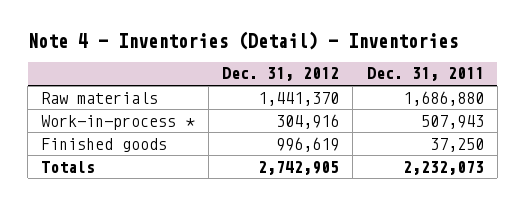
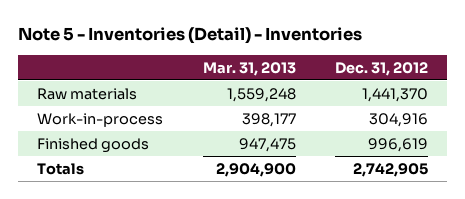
- Note 4 - Inventories (Detail) - Inventories
+ Note 5 - Inventories (Detail) - Inventories
- | Dec. 31, 2012 | Dec. 31, 2011
+ | Mar. 31, 2013 | Dec. 31, 2012
- Work-in-process * | 304,916 | 507,943
+ Work-in-process | 398,177 | 304,916

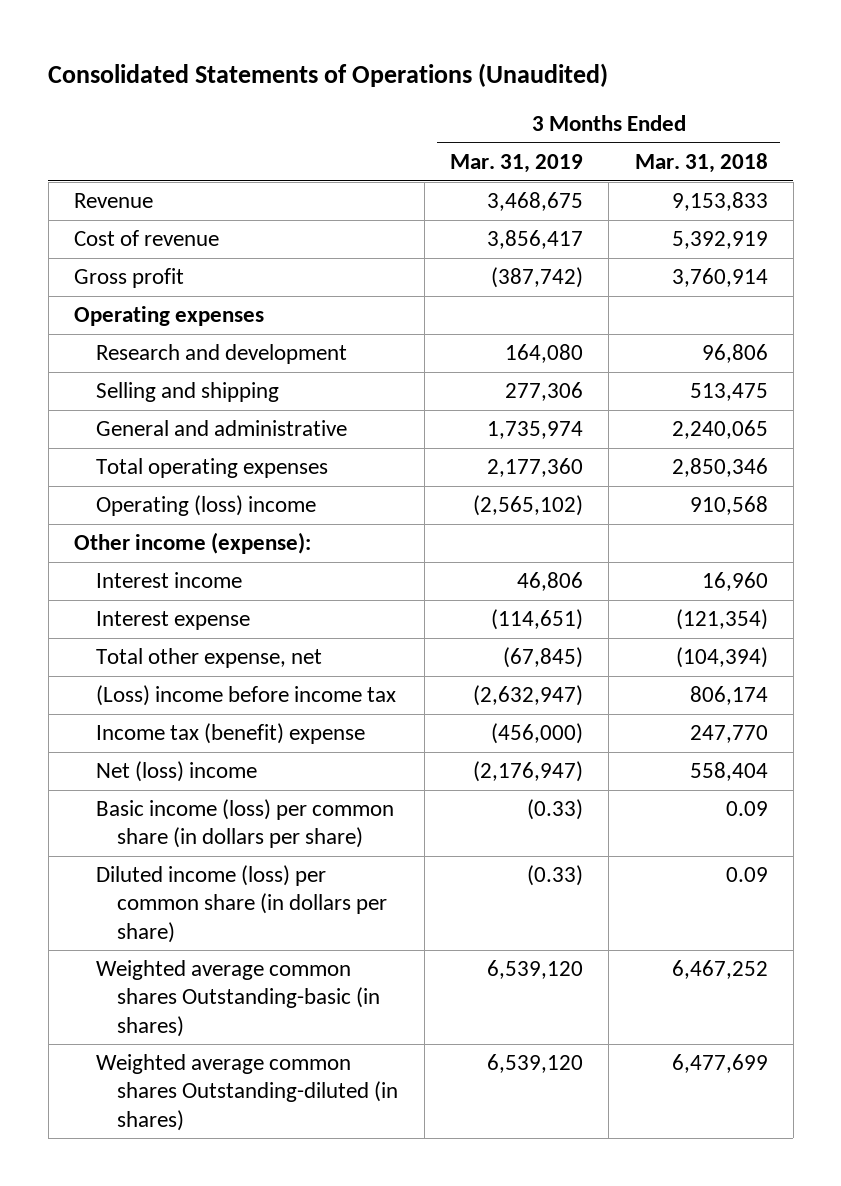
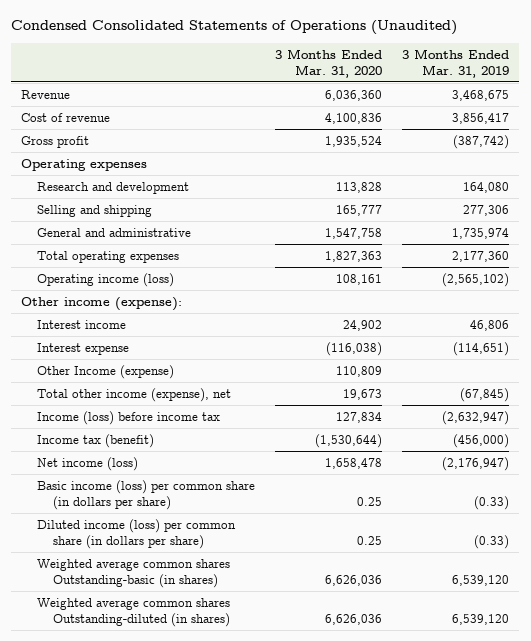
- Consolidated Statements of Operations (Unaudited)
+ Condensed Consolidated Statements of Operations (Unaudited)
- | 3 Months Ended Mar. 31, 2019 | 3 Months Ended Mar. 31, 2018
+ | 3 Months Ended Mar. 31, 2020 | 3 Months Ended Mar. 31, 2019
- Operating (loss) income | (2,565,102) | 910,568
+ Operating income (loss) | 108,161 | (2,565,102)
- Total other expense, net | (67,845) | (104,394)
- (Loss) income before income tax | (2,632,947) | 806,174
- Income tax (benefit) expense | (456,000) | 247,770
- Net (loss) income | (2,176,947) | 558,404
+ Other Income (expense) | 110,809 |
+ Total other income (expense), net | 19,673 | (67,845)
+ Income (loss) before income tax | 127,834 | (2,632,947)
+ Income tax (benefit) | (1,530,644) | (456,000)
+ Net income (loss) | 1,658,478 | (2,176,947)

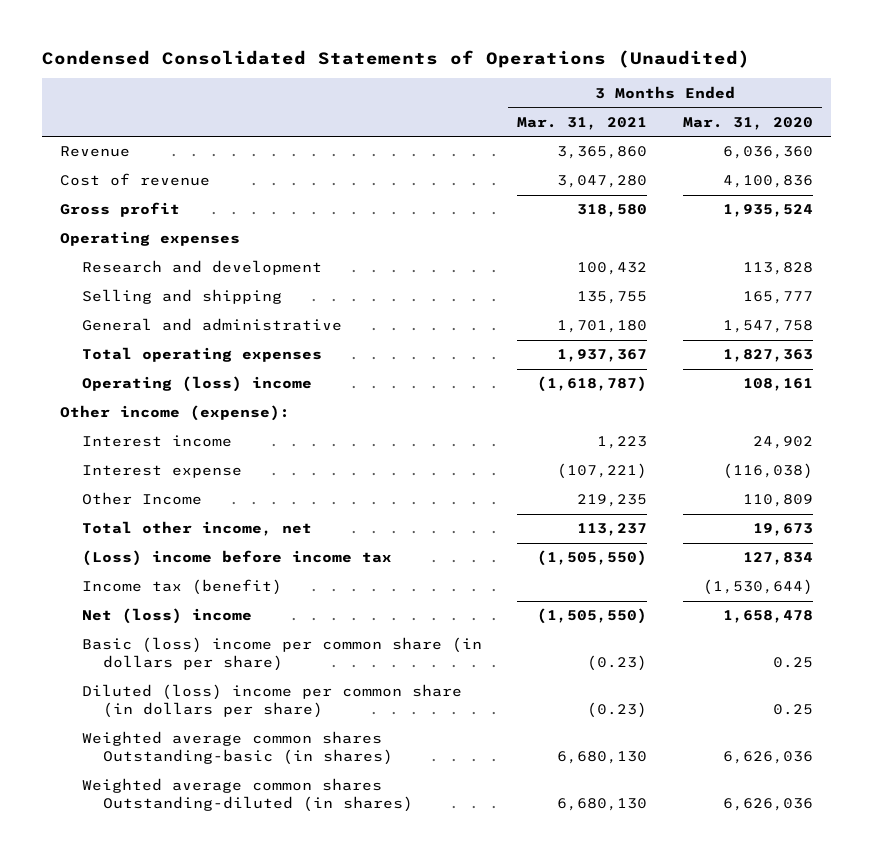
- | 3 Months Ended Mar. 31, 2020 | 3 Months Ended Mar. 31, 2019
+ | 3 Months Ended Mar. 31, 2021 | 3 Months Ended Mar. 31, 2020
- Operating income (loss) | 108,161 | (2,565,102)
+ Operating (loss) income | (1,618,787) | 108,161
- Other Income (expense) | 110,809 |
- Total other income (expense), net | 19,673 | (67,845)
- Income (loss) before income tax | 127,834 | (2,632,947)
+ Other Income | 219,235 | 110,809
+ Total other income, net | 113,237 | 19,673
+ (Loss) income before income tax | (1,505,550) | 127,834
- Net income (loss) | 1,658,478 | (2,176,947)
- Basic income (loss) per common share (in dollars per share) | 0.25 | (0.33)
- Diluted income (loss) per common share (in dollars per share) | 0.25 | (0.33)
+ Net (loss) income | (1,505,550) | 1,658,478
+ Basic (loss) income per common share (in dollars per share) | (0.23) | 0.25
+ Diluted (loss) income per common share (in dollars per share) | (0.23) | 0.25

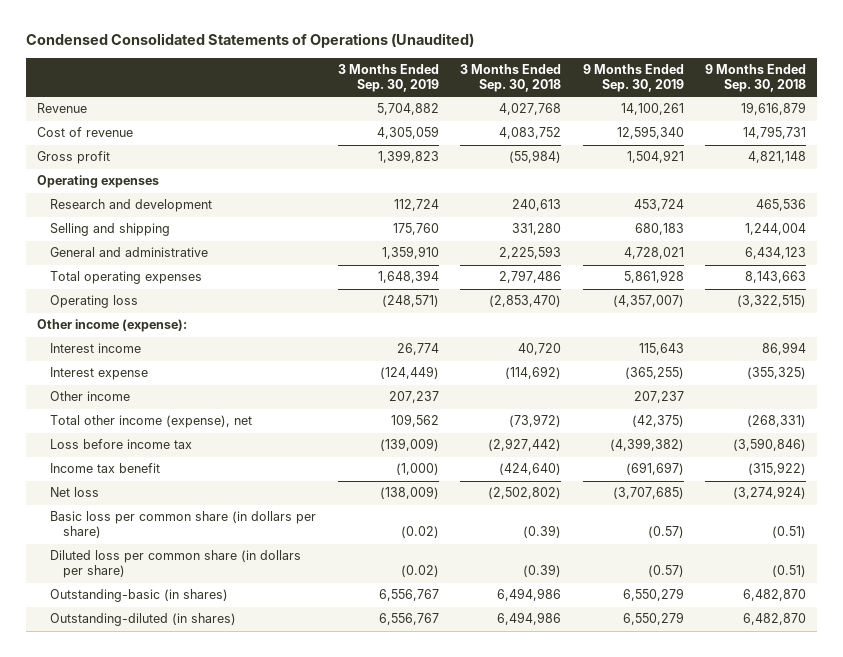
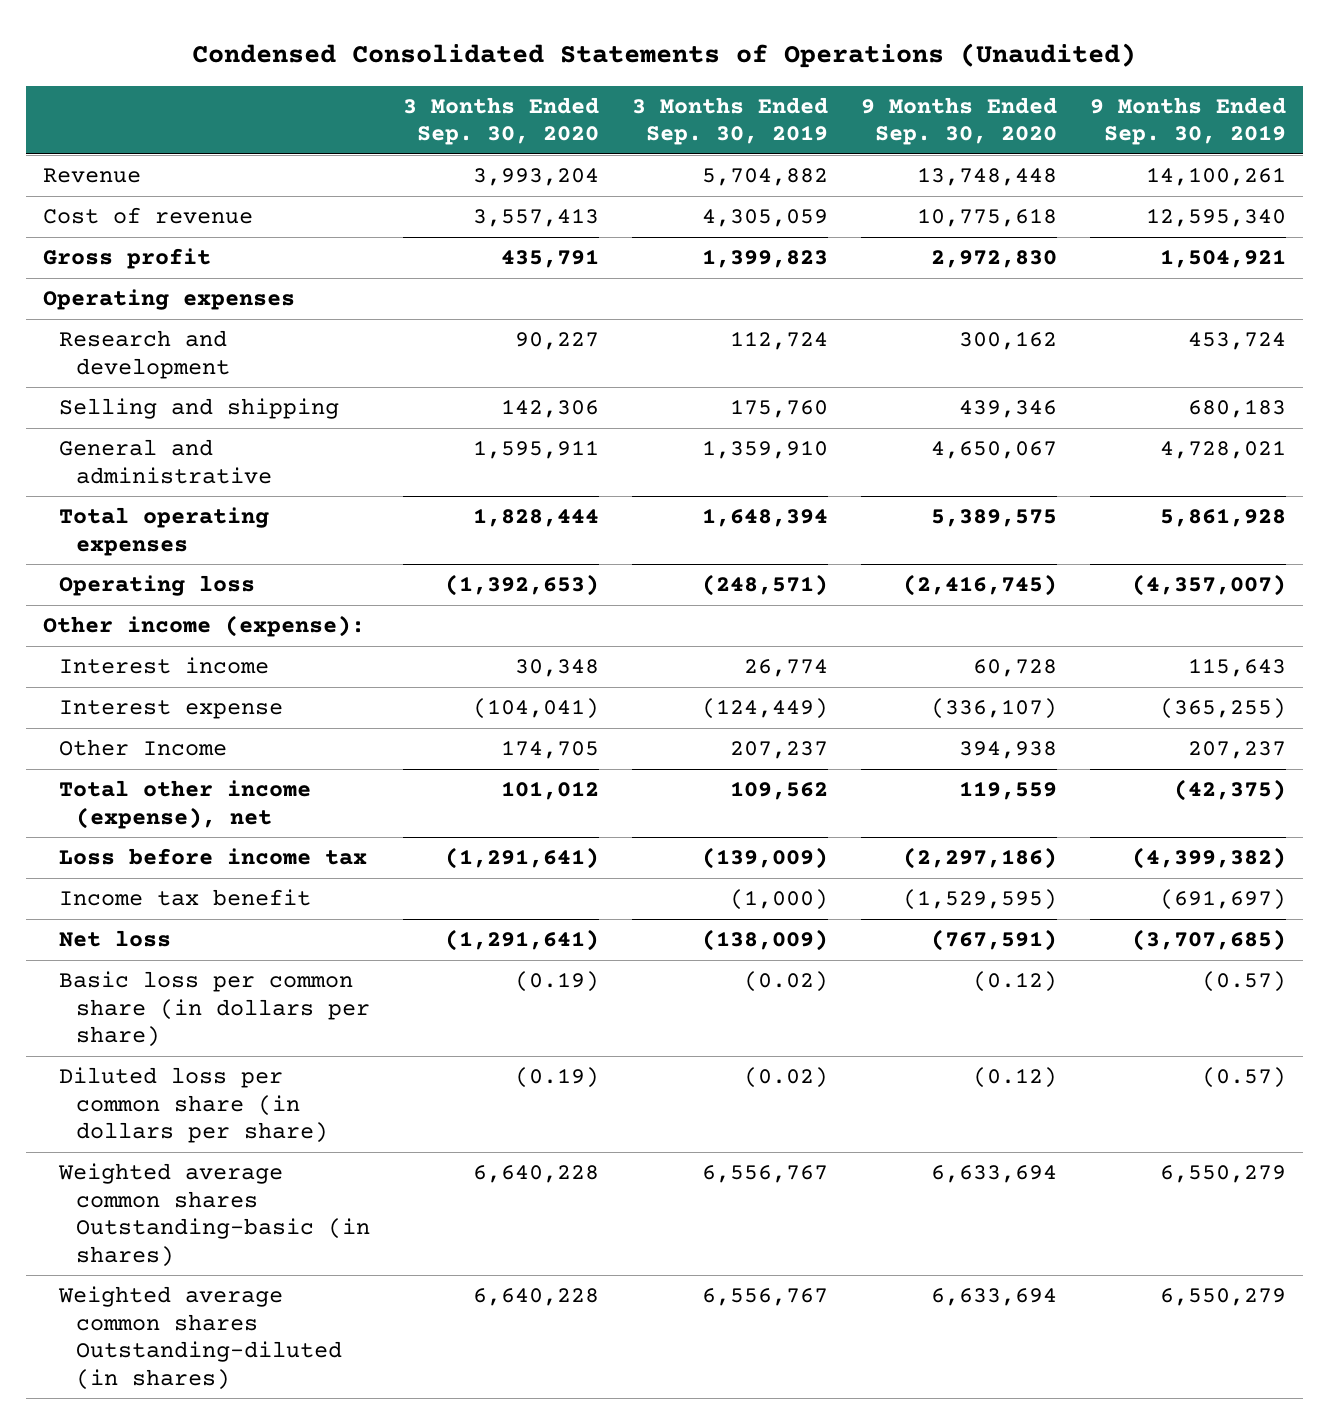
- | 3 Months Ended Sep. 30, 2019 | 3 Months Ended Sep. 30, 2018 | 9 Months Ended Sep. 30, 2019 | 9 Months Ended Sep. 30, 2018
+ | 3 Months Ended Sep. 30, 2020 | 3 Months Ended Sep. 30, 2019 | 9 Months Ended Sep. 30, 2020 | 9 Months Ended Sep. 30, 2019
- Other income | 207,237 | | 207,237 |
+ Other Income | 174,705 | 207,237 | 394,938 | 207,237
- Outstanding-basic (in shares) | 6,556,767 | 6,494,986 | 6,550,279 | 6,482,870
- Outstanding-diluted (in shares) | 6,556,767 | 6,494,986 | 6,550,279 | 6,482,870
+ Weighted average common shares Outstanding-basic (in shares) | 6,640,228 | 6,556,767 | 6,633,694 | 6,550,279
+ Weighted average common shares Outstanding-diluted (in shares) | 6,640,228 | 6,556,767 | 6,633,694 | 6,550,279

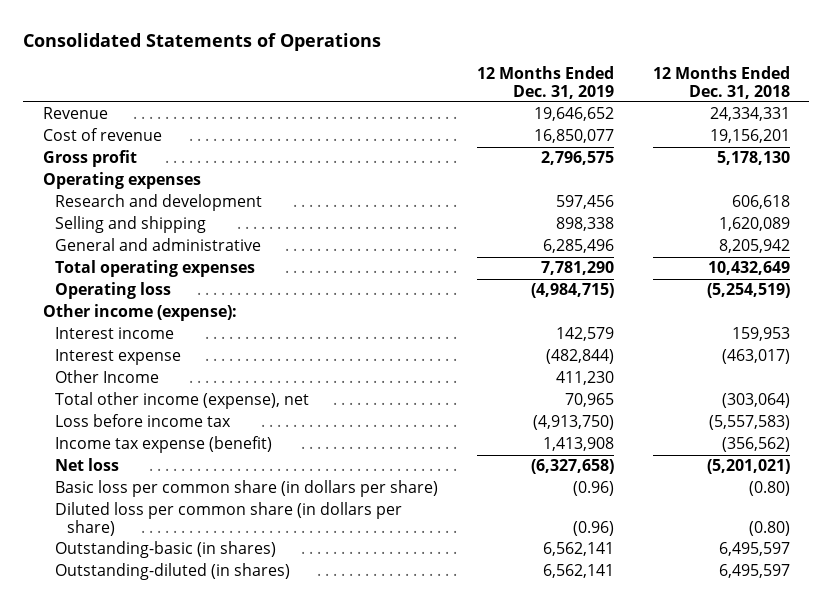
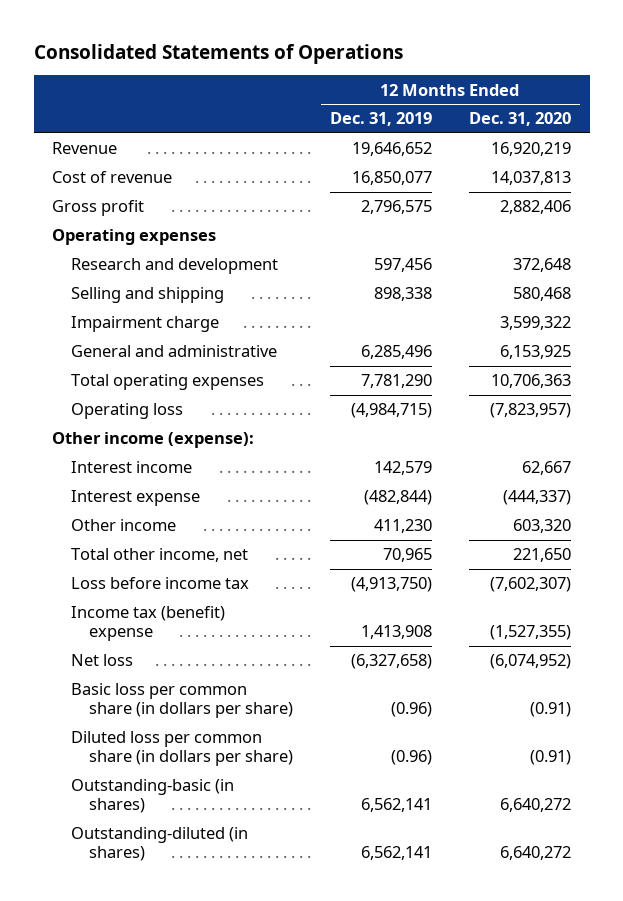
- | 12 Months Ended Dec. 31, 2019 | 12 Months Ended Dec. 31, 2018
+ | 12 Months Ended Dec. 31, 2019 | 12 Months Ended Dec. 31, 2020
+ Impairment charge | | 3,599,322
- Other Income | 411,230 |
- Total other income (expense), net | 70,965 | (303,064)
+ Other income | 411,230 | 603,320
+ Total other income, net | 70,965 | 221,650
- Income tax expense (benefit) | 1,413,908 | (356,562)
+ Income tax (benefit) expense | 1,413,908 | (1,527,355)

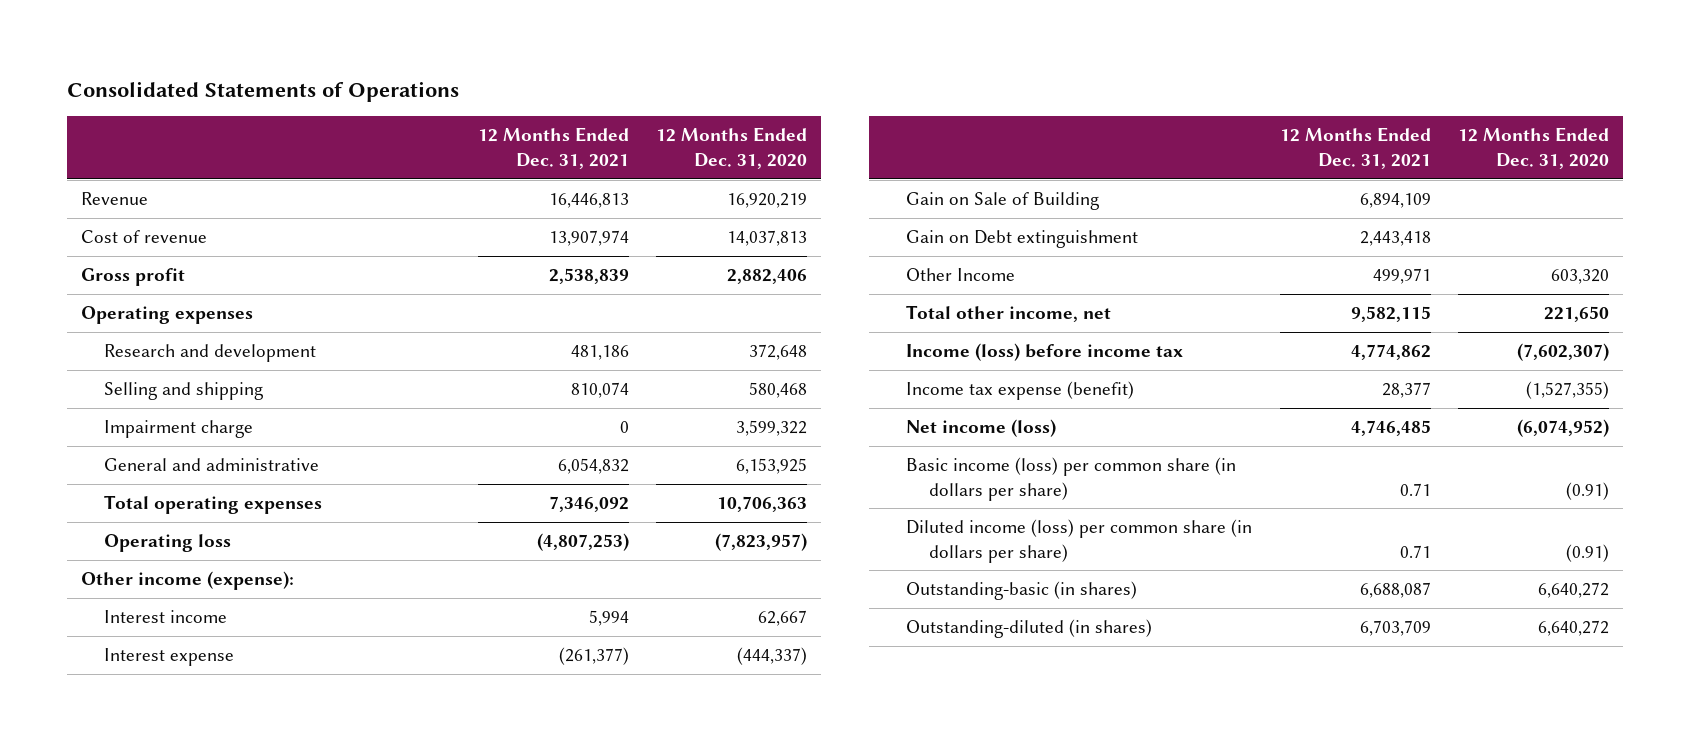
- | 12 Months Ended Dec. 31, 2019 | 12 Months Ended Dec. 31, 2020
+ | 12 Months Ended Dec. 31, 2021 | 12 Months Ended Dec. 31, 2020
- Other income | 411,230 | 603,320
+ Gain on Sale of Building | 6,894,109 |
+ Gain on Debt extinguishment | 2,443,418 |
+ Other Income | 499,971 | 603,320
- Loss before income tax | (4,913,750) | (7,602,307)
- Income tax (benefit) expense | 1,413,908 | (1,527,355)
- Net loss | (6,327,658) | (6,074,952)
- Basic loss per common share (in dollars per share) | (0.96) | (0.91)
- Diluted loss per common share (in dollars per share) | (0.96) | (0.91)
+ Income (loss) before income tax | 4,774,862 | (7,602,307)
+ Income tax expense (benefit) | 28,377 | (1,527,355)
+ Net income (loss) | 4,746,485 | (6,074,952)
+ Basic income (loss) per common share (in dollars per share) | 0.71 | (0.91)
+ Diluted income (loss) per common share (in dollars per share) | 0.71 | (0.91)

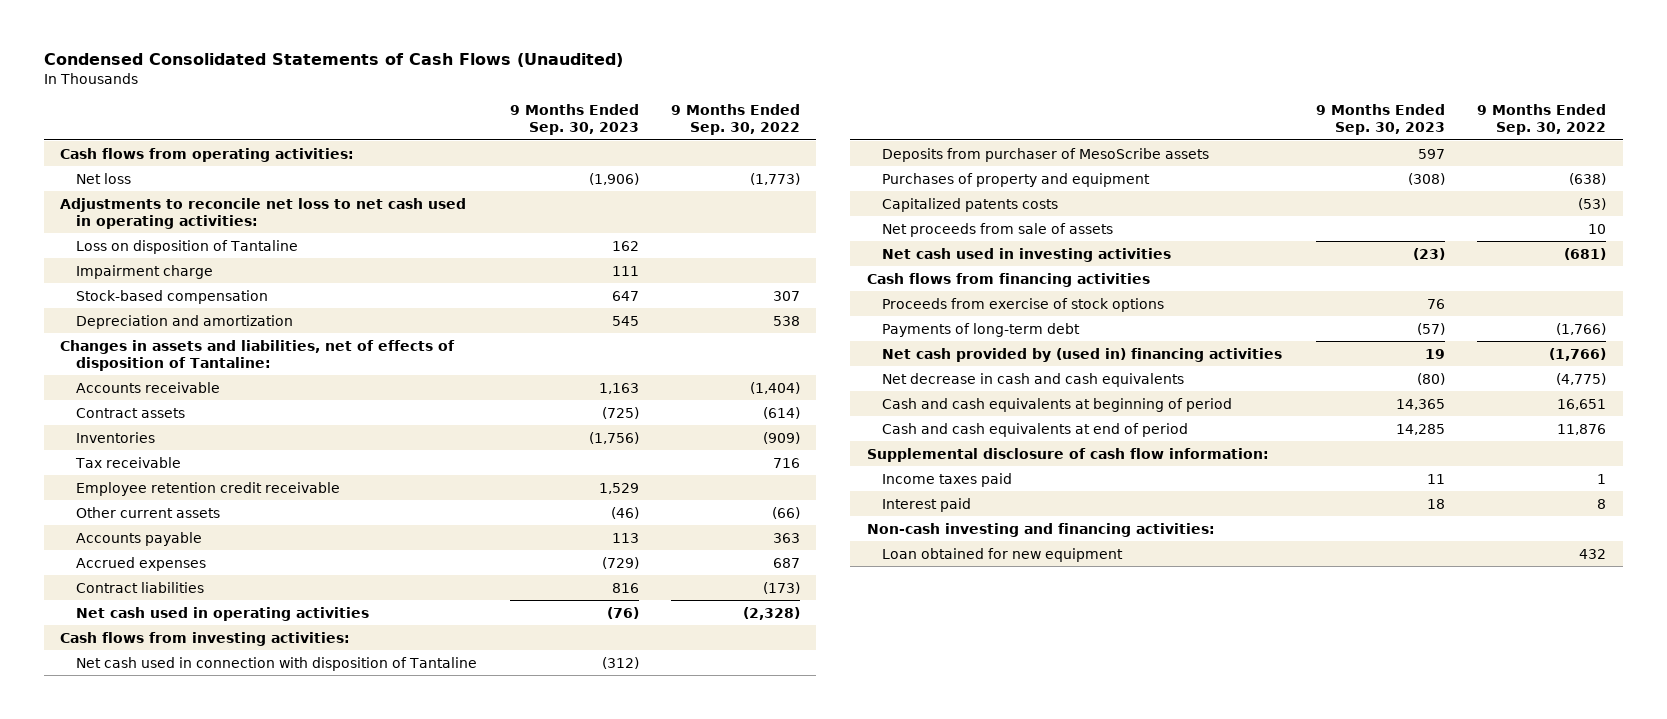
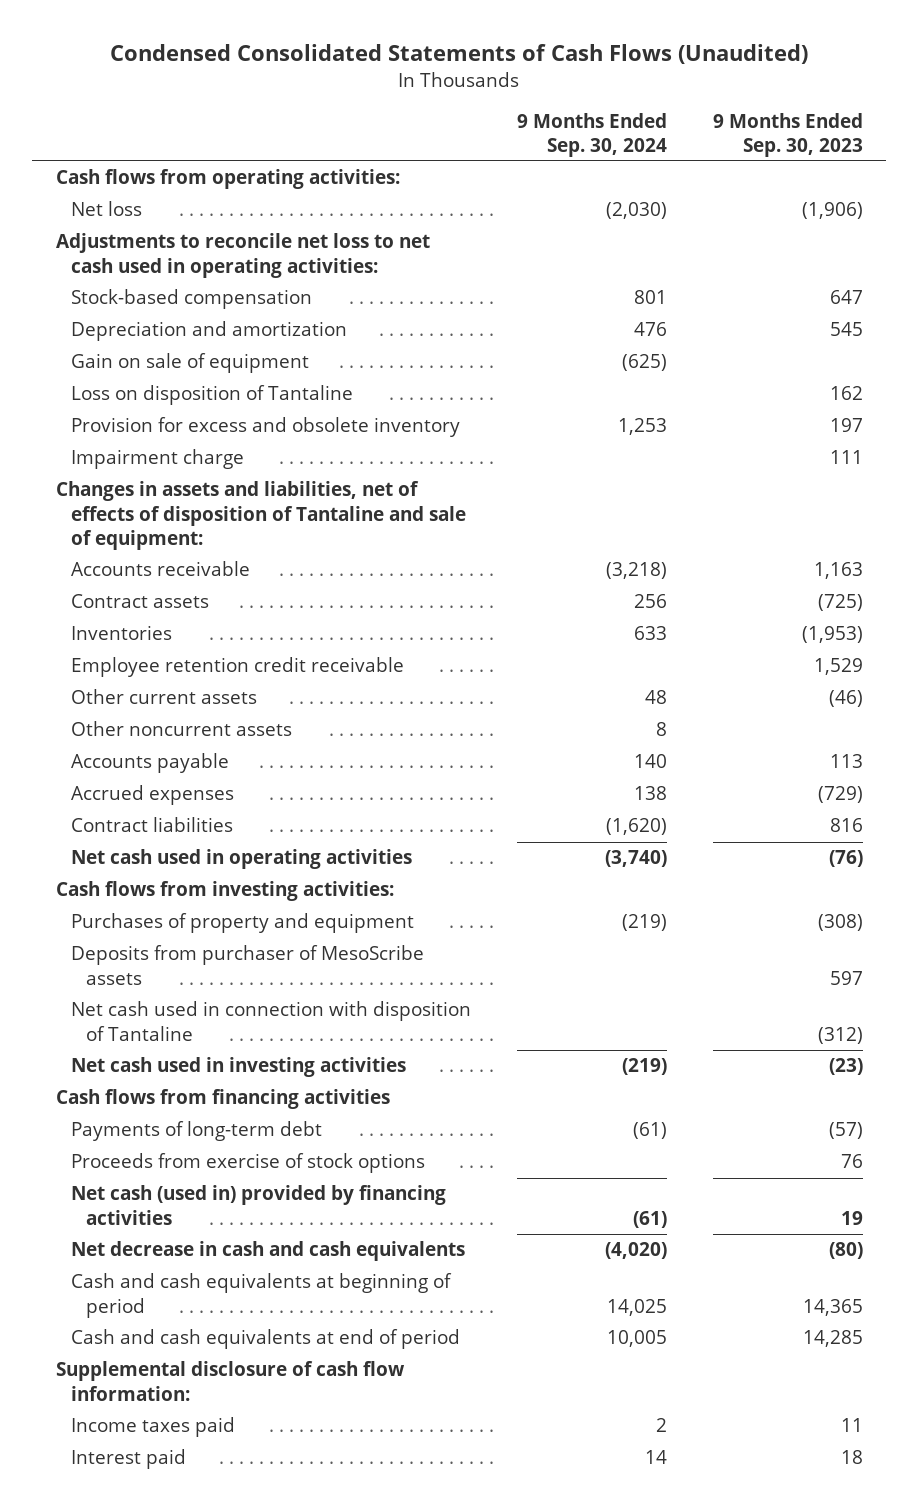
- | 9 Months Ended Sep. 30, 2023 | 9 Months Ended Sep. 30, 2022
+ | 9 Months Ended Sep. 30, 2024 | 9 Months Ended Sep. 30, 2023
- Changes in assets and liabilities, net of effects of disposition of Tantaline:
+ Gain on sale of equipment | (625) |
moved down: Loss on disposition of Tantaline | | 162
+ Provision for excess and obsolete inventory | 1,253 | 197
moved down: Impairment charge | | 111
+ Changes in assets and liabilities, net of effects of disposition of Tantaline and sale of equipment:
- Inventories | (1,756) | (909)
- Tax receivable | | 716
+ Inventories | 633 | (1,953)
+ Other noncurrent assets | 8 |
- Capitalized patents costs | | (53)
- Net proceeds from sale of assets | | 10
moved down: Deposits from purchaser of MesoScribe assets | | 597
moved down: Net cash used in connection with disposition of Tantaline | | (312)
- Net cash provided by (used in) financing activities | 19 | (1,766)
moved down: Proceeds from exercise of stock options | | 76
+ Net cash (used in) provided by financing activities | (61) | 19
- Non-cash investing and financing activities:
- Loan obtained for new equipment | | 432

